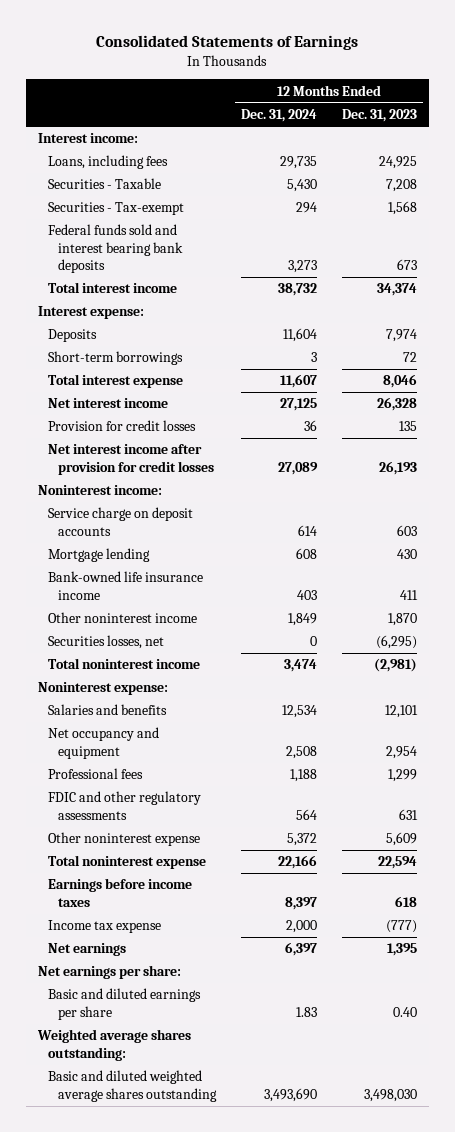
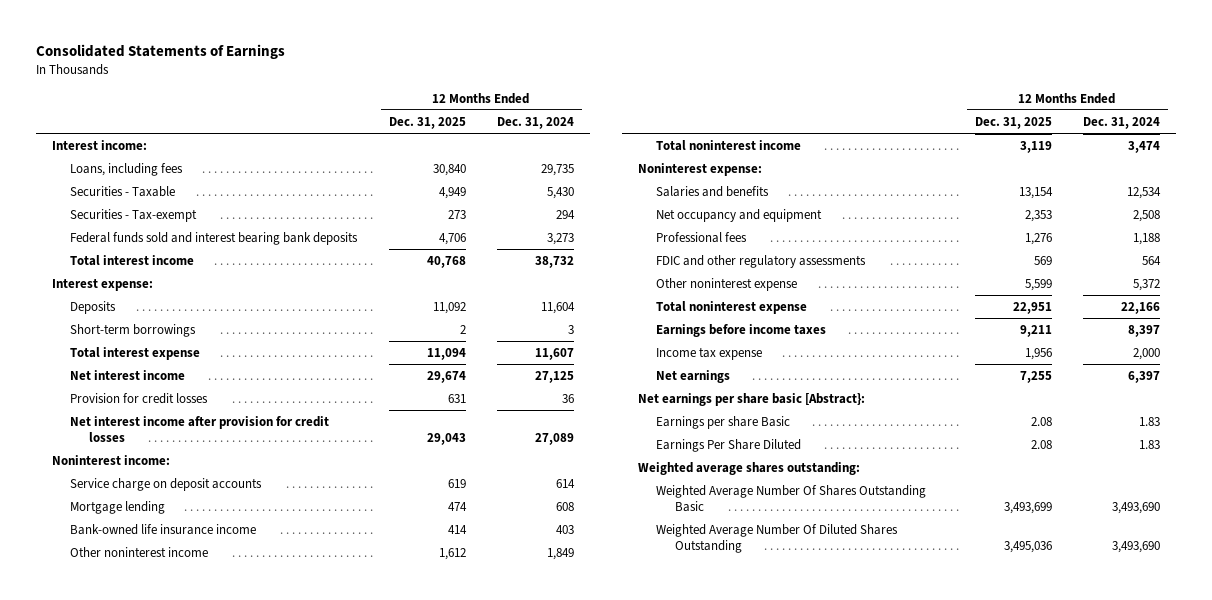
- | 12 Months Ended Dec. 31, 2024 | 12 Months Ended Dec. 31, 2023
+ | 12 Months Ended Dec. 31, 2025 | 12 Months Ended Dec. 31, 2024
- Securities losses, net | 0 | (6,295)
- Net earnings per share:
- Basic and diluted earnings per share | 1.83 | 0.40
+ Net earnings per share basic [Abstract}:
+ Earnings per share Basic | 2.08 | 1.83
+ Earnings Per Share Diluted | 2.08 | 1.83
- Basic and diluted weighted average shares outstanding | 3,493,690 | 3,498,030
+ Weighted Average Number Of Shares Outstanding Basic | 3,493,699 | 3,493,690
+ Weighted Average Number Of Diluted Shares Outstanding | 3,495,036 | 3,493,690

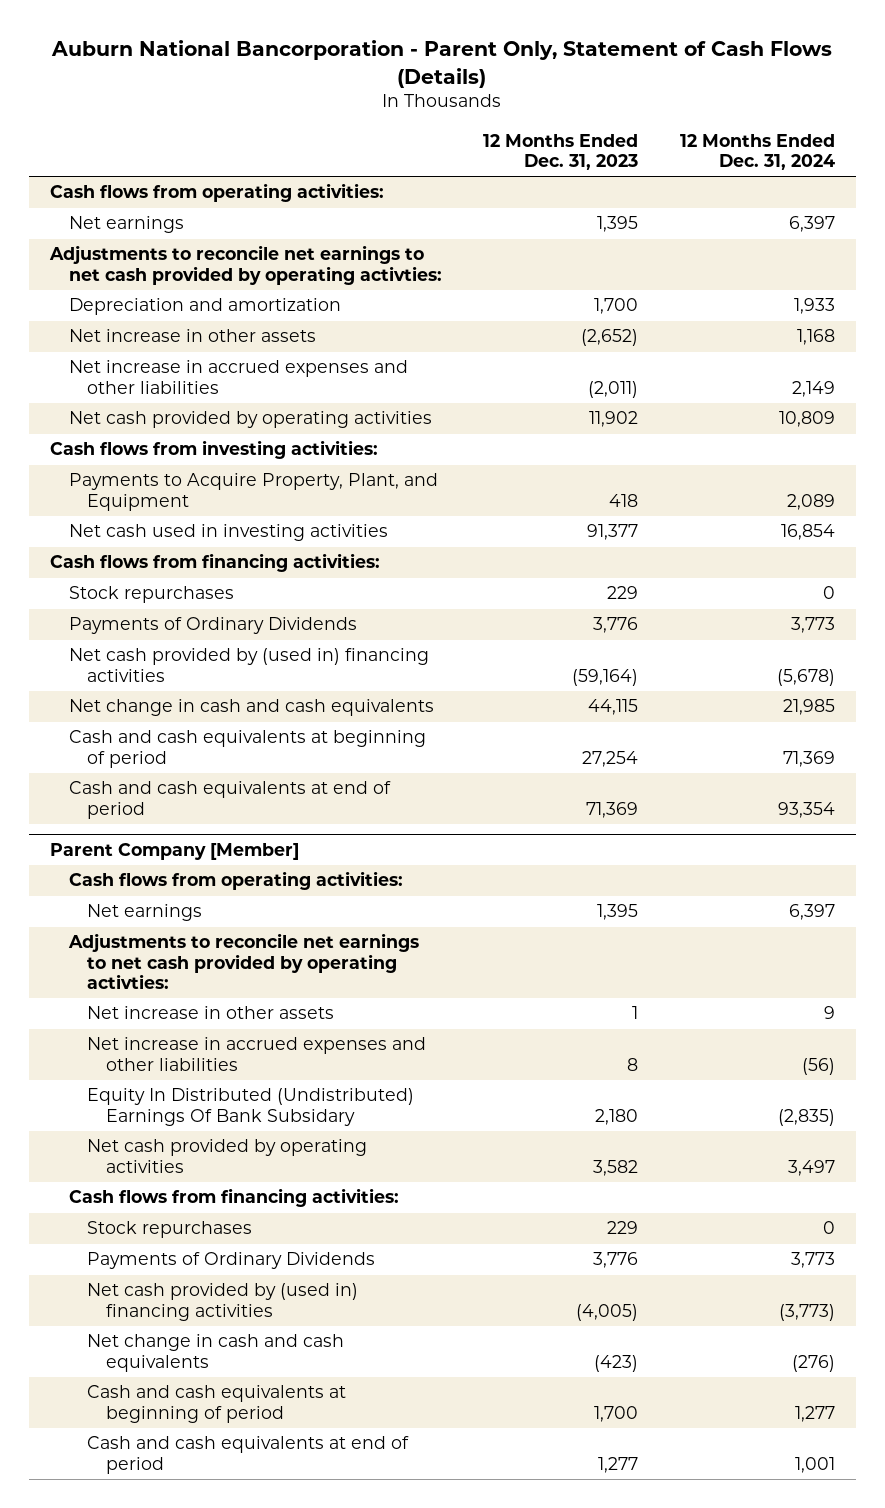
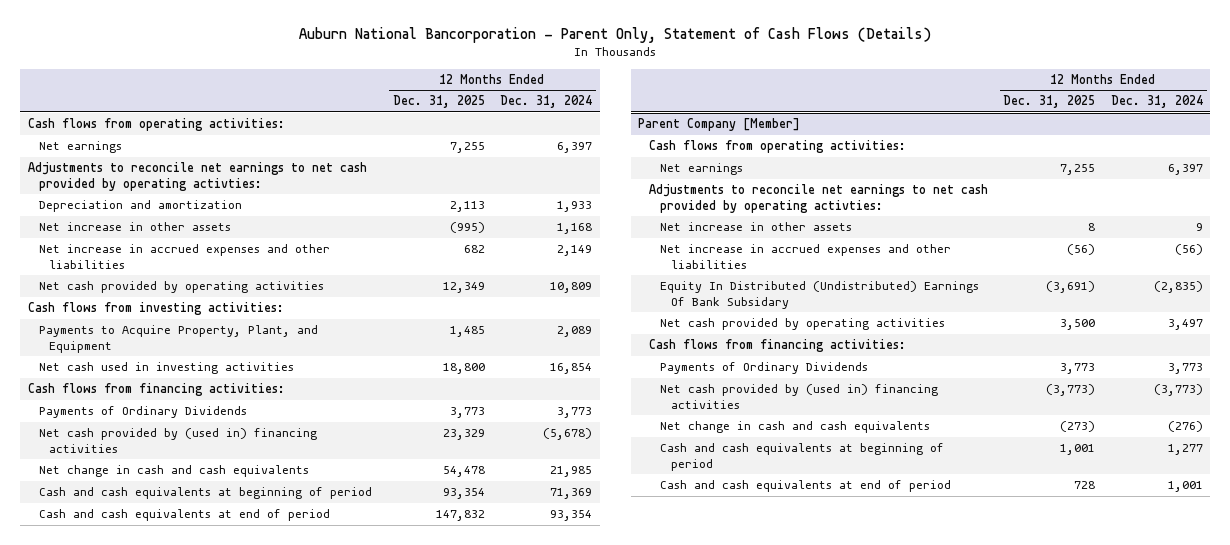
- | 12 Months Ended Dec. 31, 2023 | 12 Months Ended Dec. 31, 2024
+ | 12 Months Ended Dec. 31, 2025 | 12 Months Ended Dec. 31, 2024
- Stock repurchases | 229 | 0
@ Parent Company [Member]
- Stock repurchases | 229 | 0

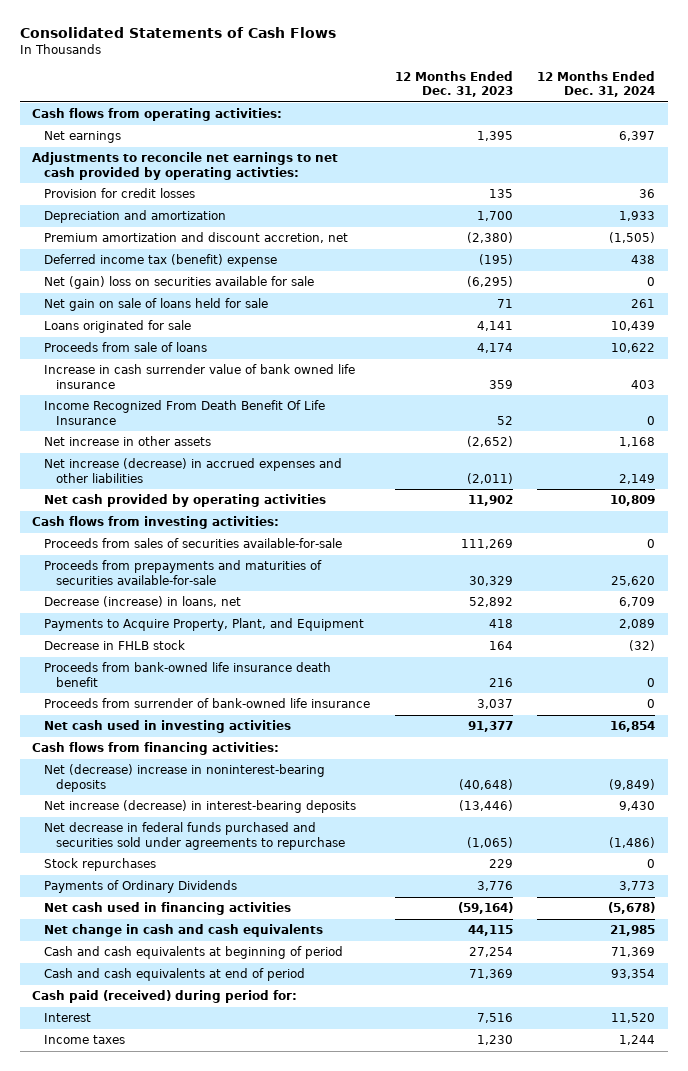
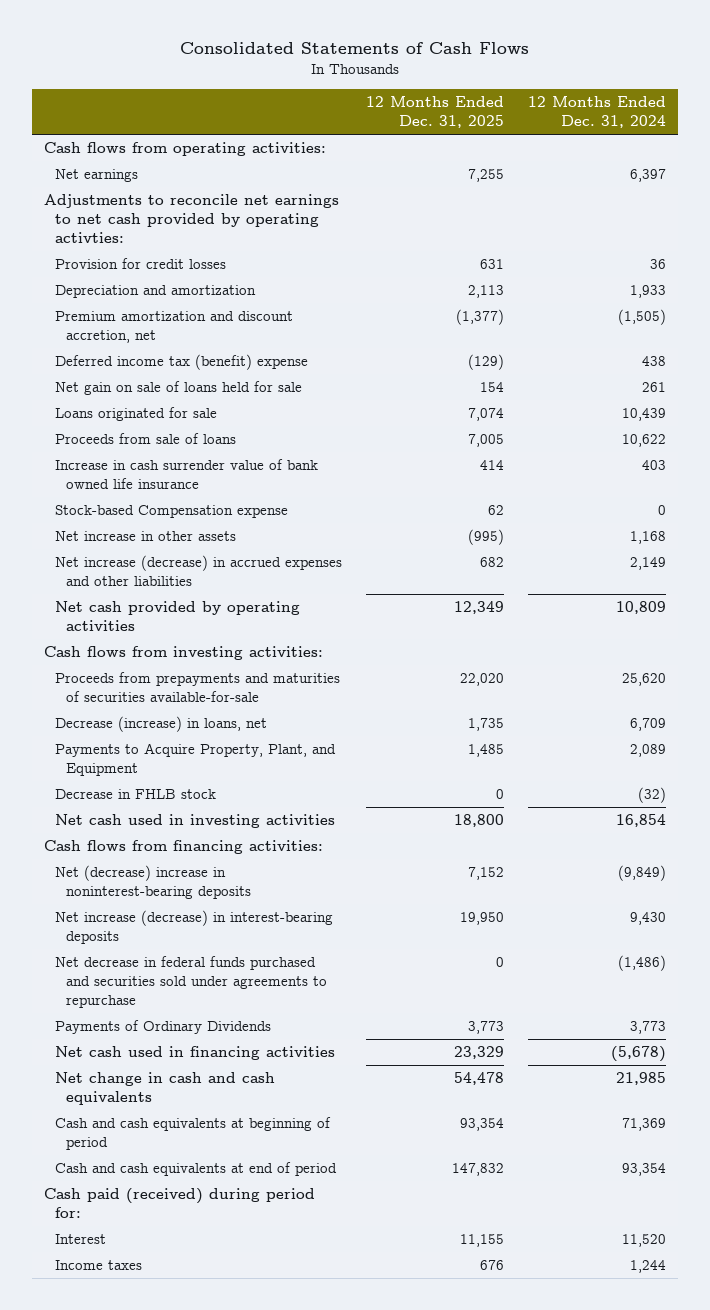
- | 12 Months Ended Dec. 31, 2023 | 12 Months Ended Dec. 31, 2024
+ | 12 Months Ended Dec. 31, 2025 | 12 Months Ended Dec. 31, 2024
- Net (gain) loss on securities available for sale | (6,295) | 0
- Income Recognized From Death Benefit Of Life Insurance | 52 | 0
+ Stock-based Compensation expense | 62 | 0
- Proceeds from sales of securities available-for-sale | 111,269 | 0
- Proceeds from bank-owned life insurance death benefit | 216 | 0
- Proceeds from surrender of bank-owned life insurance | 3,037 | 0
- Stock repurchases | 229 | 0

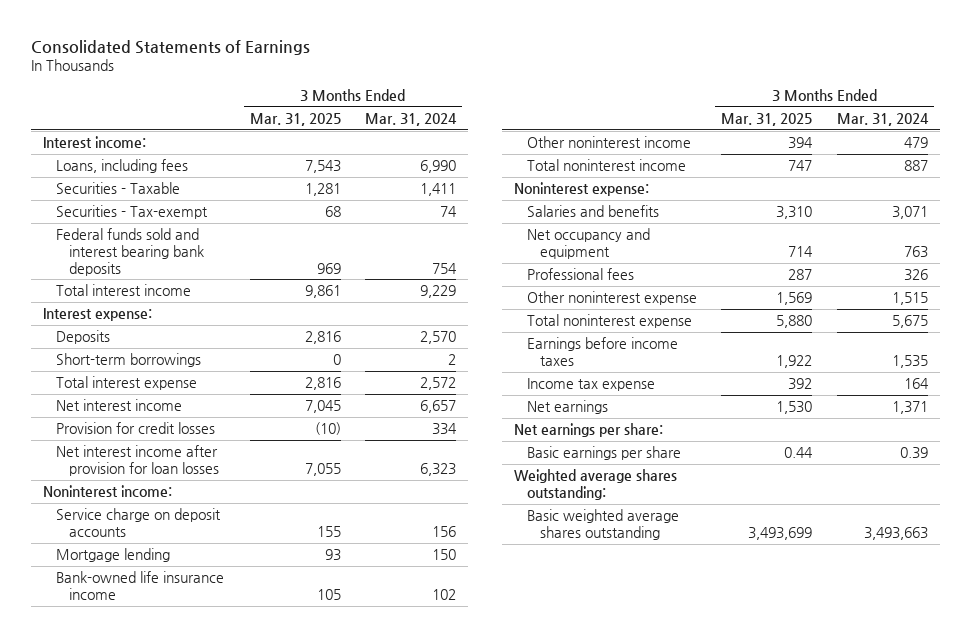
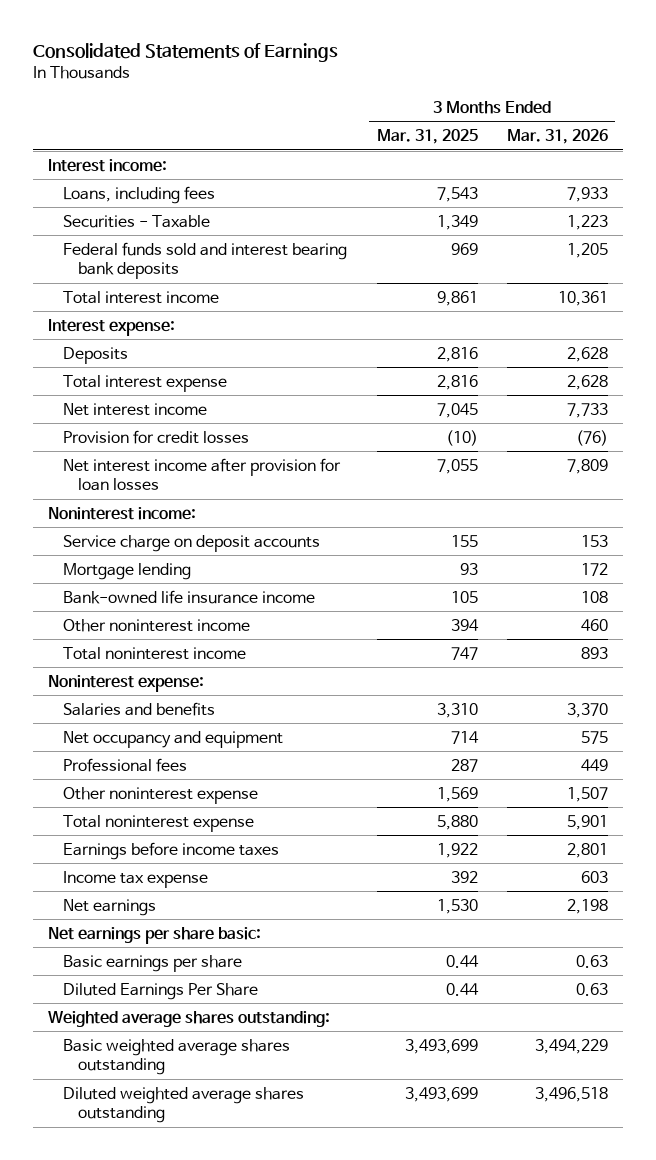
- | 3 Months Ended Mar. 31, 2025 | 3 Months Ended Mar. 31, 2024
+ | 3 Months Ended Mar. 31, 2025 | 3 Months Ended Mar. 31, 2026
- Securities - Taxable | 1,281 | 1,411
- Securities - Tax-exempt | 68 | 74
+ Securities - Taxable | 1,349 | 1,223
- Short-term borrowings | 0 | 2
- Net earnings per share:
+ Net earnings per share basic:
+ Diluted Earnings Per Share | 0.44 | 0.63
+ Diluted weighted average shares outstanding | 3,493,699 | 3,496,518

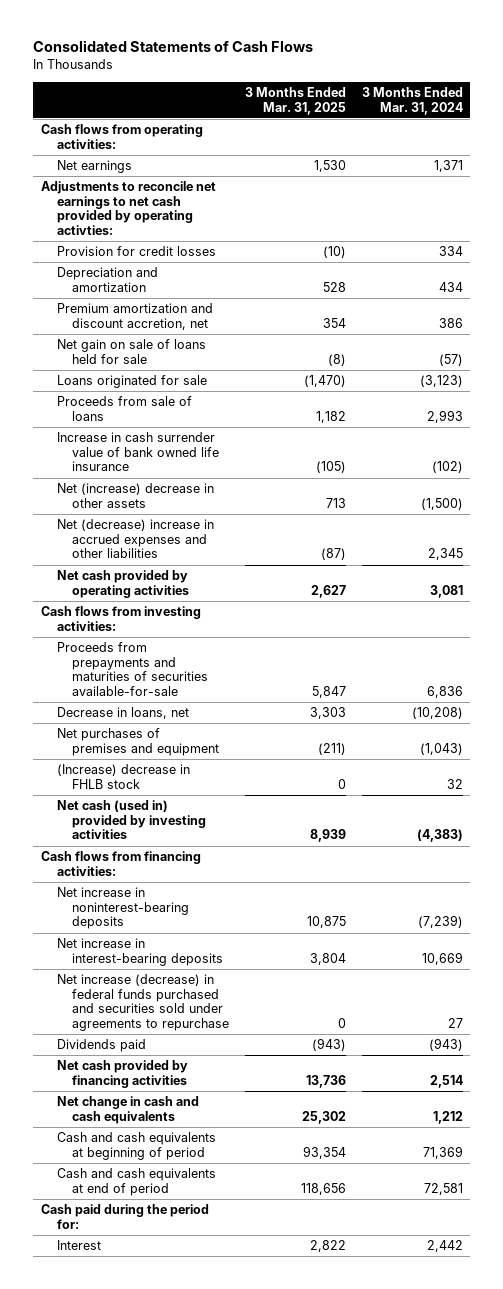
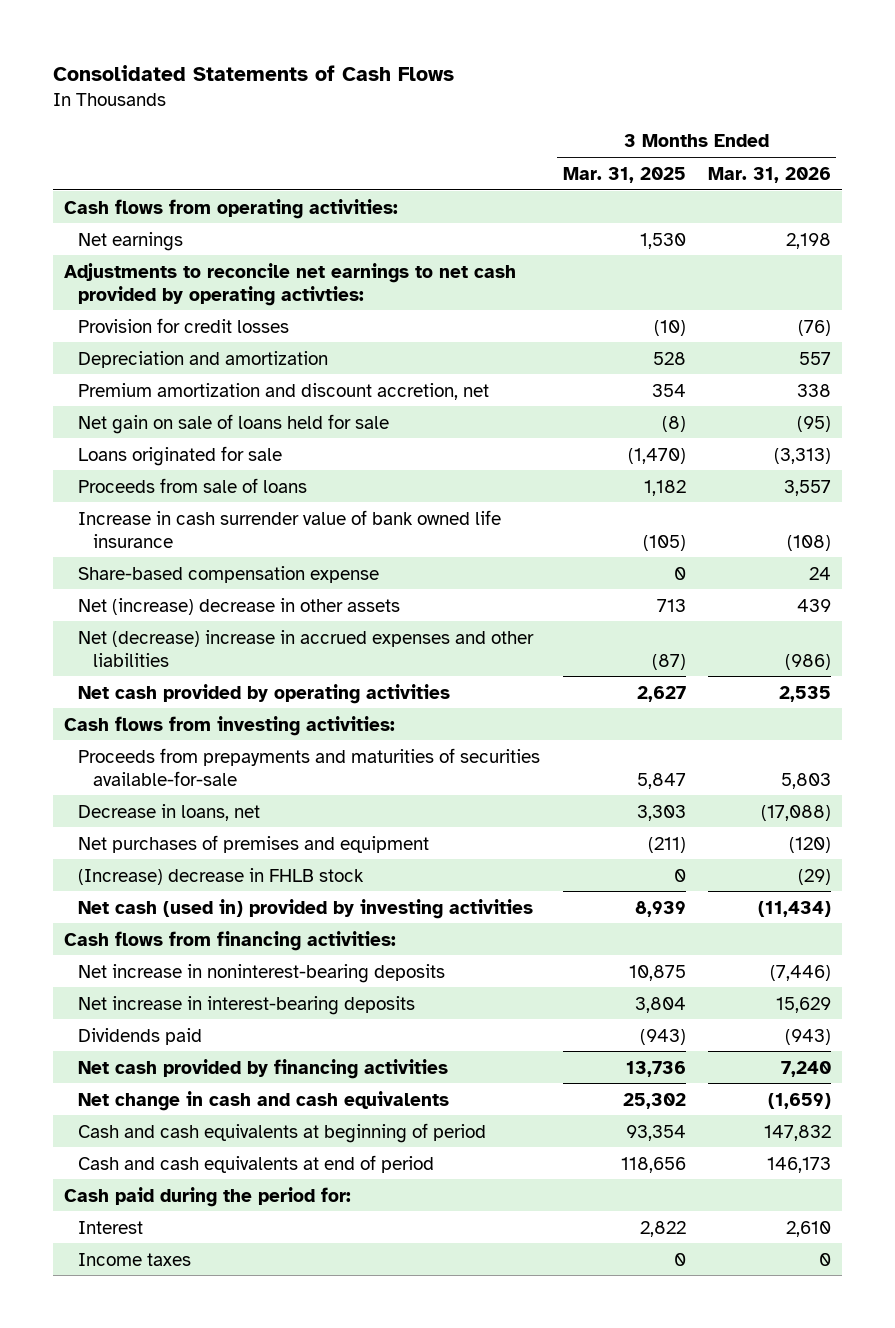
- | 3 Months Ended Mar. 31, 2025 | 3 Months Ended Mar. 31, 2024
+ | 3 Months Ended Mar. 31, 2025 | 3 Months Ended Mar. 31, 2026
+ Share-based compensation expense | 0 | 24
- Net increase (decrease) in federal funds purchased and securities sold under agreements to repurchase | 0 | 27
+ Income taxes | 0 | 0

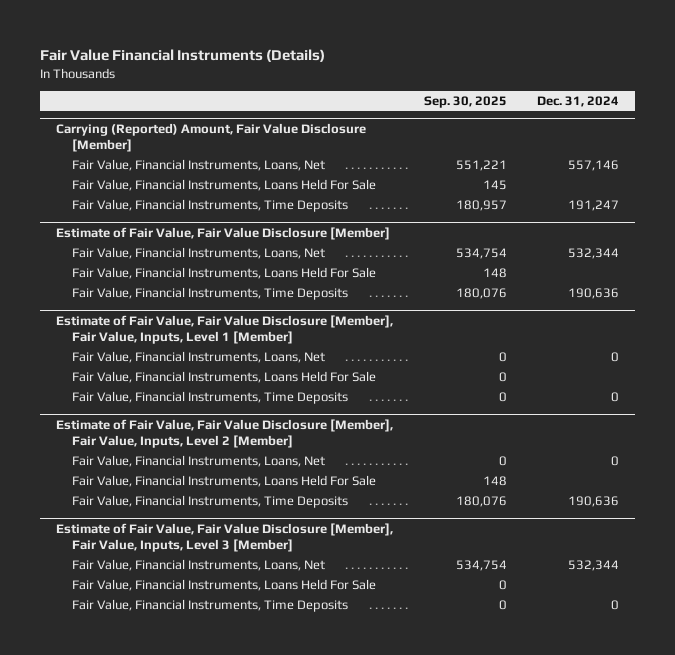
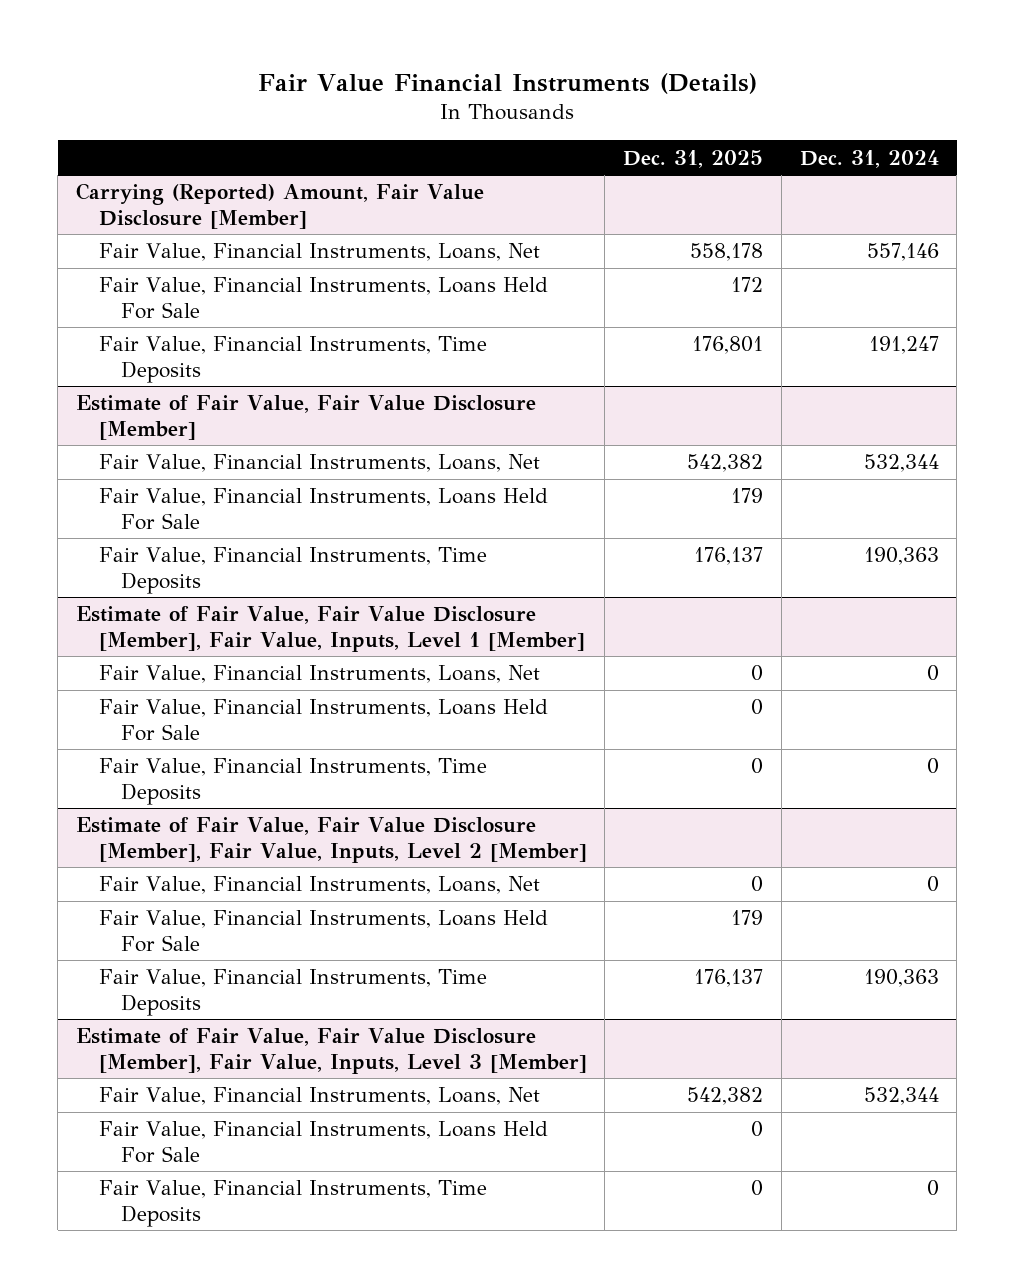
- | Sep. 30, 2025 | Dec. 31, 2024
+ | Dec. 31, 2025 | Dec. 31, 2024
@ Estimate of Fair Value, Fair Value Disclosure [Member]
- Fair Value, Financial Instruments, Time Deposits | 180,076 | 190,636
+ Fair Value, Financial Instruments, Time Deposits | 176,137 | 190,363
@ Estimate of Fair Value, Fair Value Disclosure [Member], Fair Value, Inputs, Level 2 [Member]
- Fair Value, Financial Instruments, Time Deposits | 180,076 | 190,636
+ Fair Value, Financial Instruments, Time Deposits | 176,137 | 190,363

